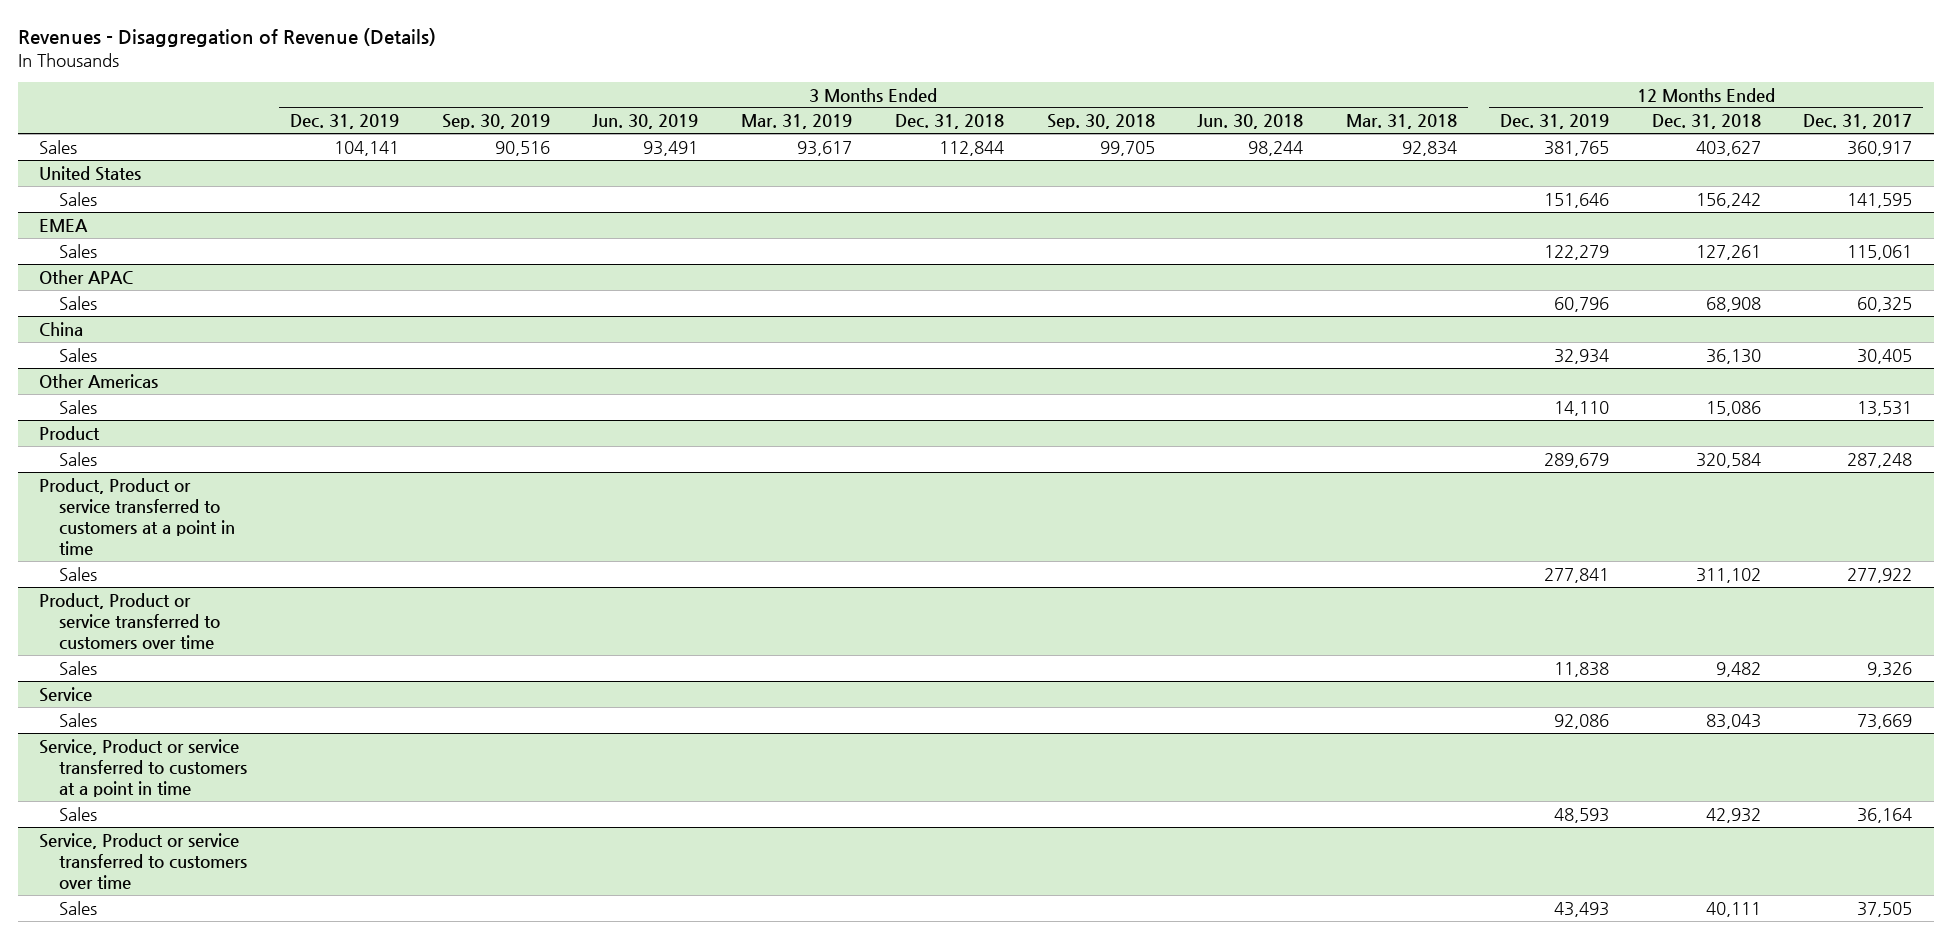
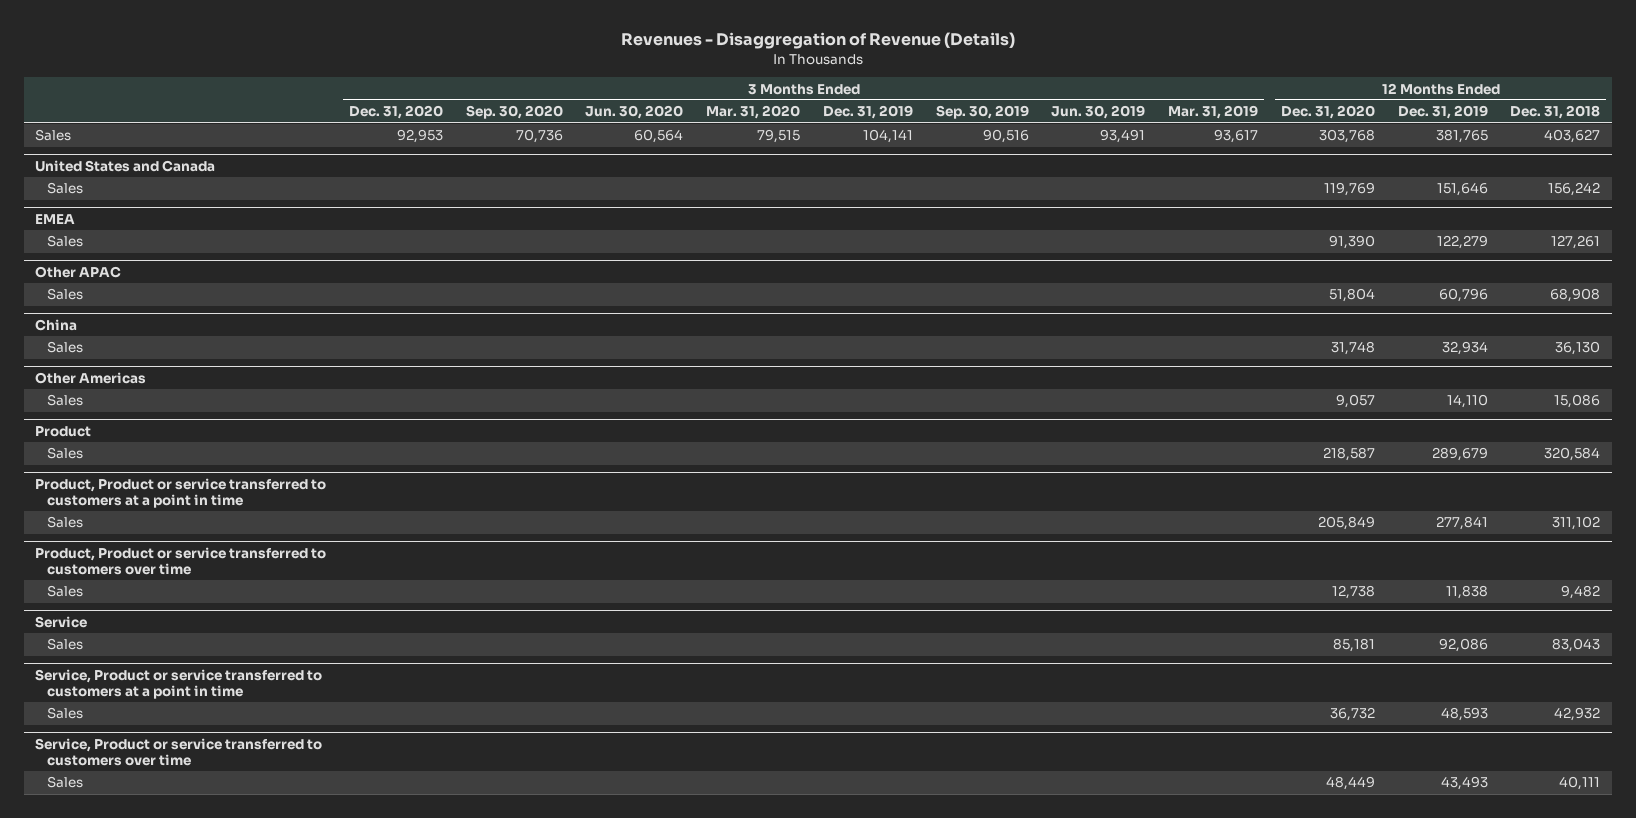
- | 3 Months Ended Dec. 31, 2019 | 3 Months Ended Sep. 30, 2019 | 3 Months Ended Jun. 30, 2019 | 3 Months Ended Mar. 31, 2019 | 3 Months Ended Dec. 31, 2018 | 3 Months Ended Sep. 30, 2018 | 3 Months Ended Jun. 30, 2018 | 3 Months Ended Mar. 31, 2018 | 12 Months Ended Dec. 31, 2019 | 12 Months Ended Dec. 31, 2018 | 12 Months Ended Dec. 31, 2017
+ | 3 Months Ended Dec. 31, 2020 | 3 Months Ended Sep. 30, 2020 | 3 Months Ended Jun. 30, 2020 | 3 Months Ended Mar. 31, 2020 | 3 Months Ended Dec. 31, 2019 | 3 Months Ended Sep. 30, 2019 | 3 Months Ended Jun. 30, 2019 | 3 Months Ended Mar. 31, 2019 | 12 Months Ended Dec. 31, 2020 | 12 Months Ended Dec. 31, 2019 | 12 Months Ended Dec. 31, 2018
- United States
+ United States and Canada

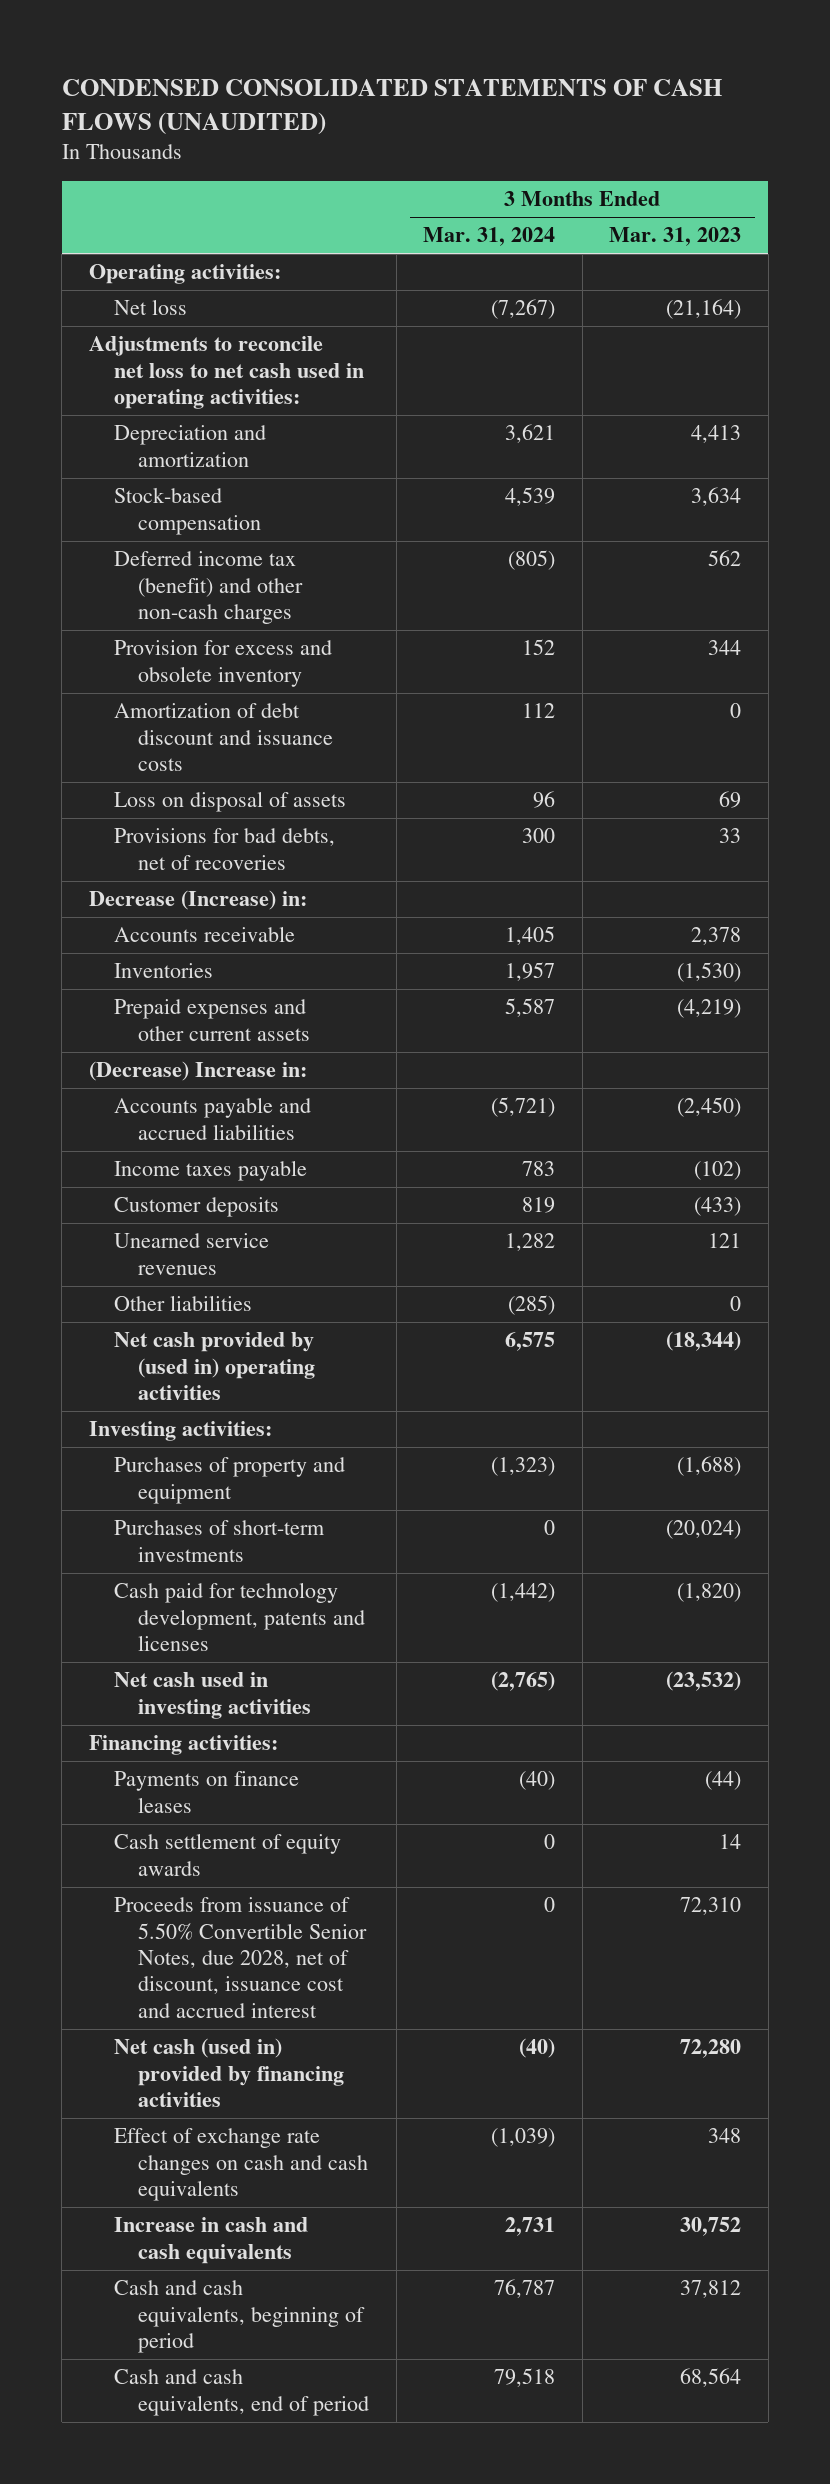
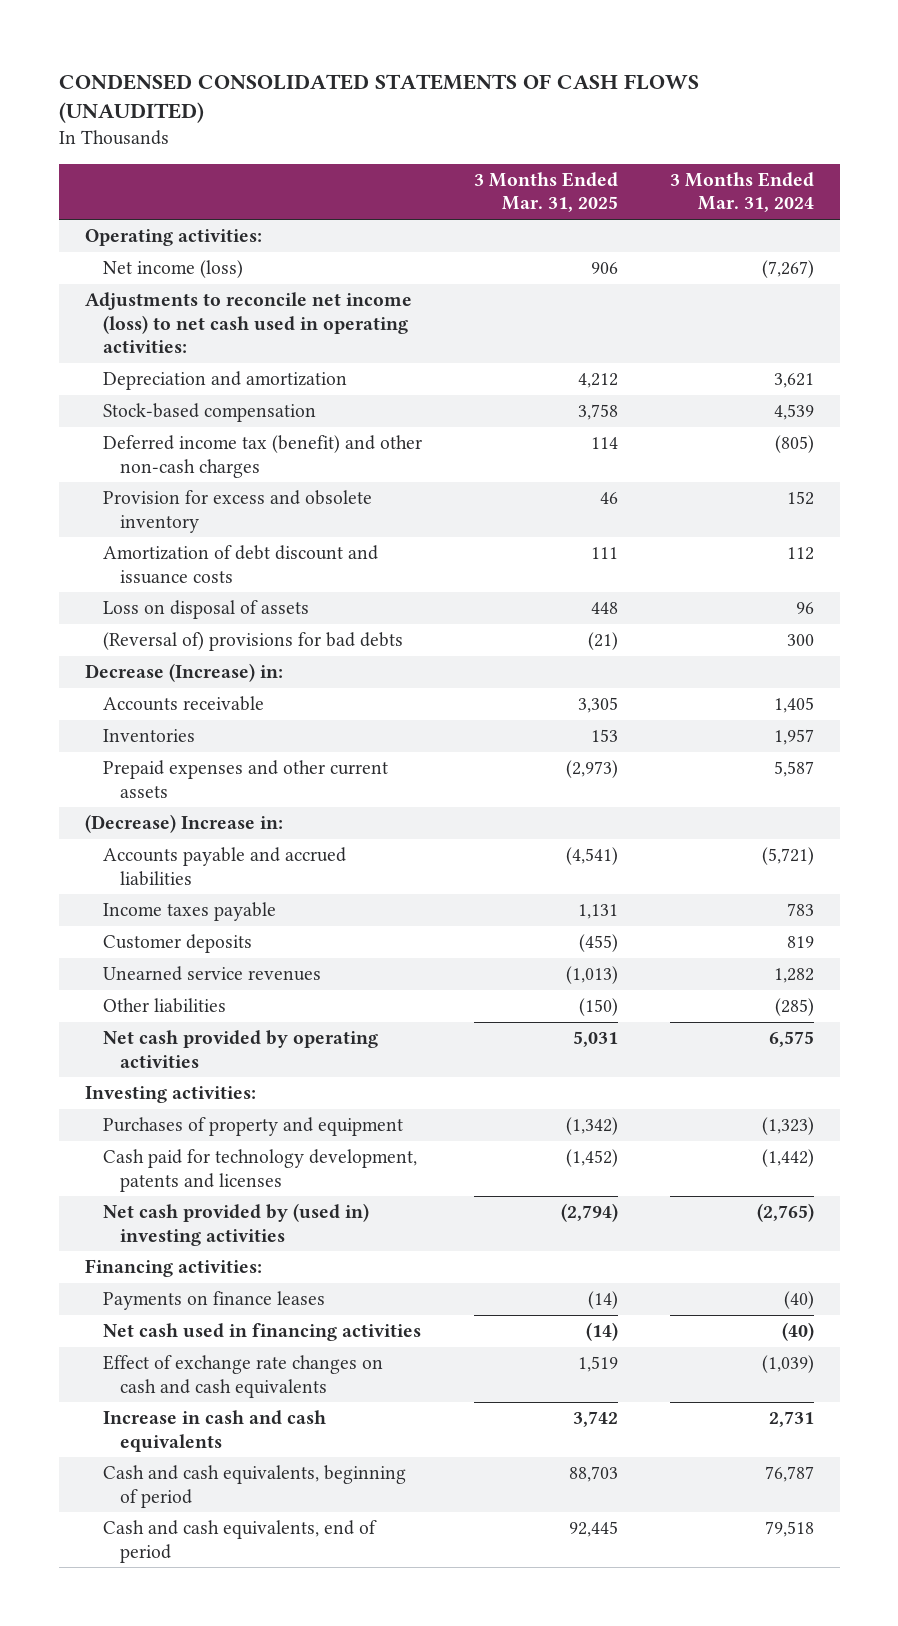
- | 3 Months Ended Mar. 31, 2024 | 3 Months Ended Mar. 31, 2023
+ | 3 Months Ended Mar. 31, 2025 | 3 Months Ended Mar. 31, 2024
- Net loss | (7,267) | (21,164)
- Adjustments to reconcile net loss to net cash used in operating activities:
+ Net income (loss) | 906 | (7,267)
+ Adjustments to reconcile net income (loss) to net cash used in operating activities:
- Provisions for bad debts, net of recoveries | 300 | 33
+ (Reversal of) provisions for bad debts | (21) | 300
- Net cash provided by (used in) operating activities | 6,575 | (18,344)
+ Net cash provided by operating activities | 5,031 | 6,575
- Purchases of short-term investments | 0 | (20,024)
- Net cash used in investing activities | (2,765) | (23,532)
+ Net cash provided by (used in) investing activities | (2,794) | (2,765)
- Cash settlement of equity awards | 0 | 14
- Proceeds from issuance of 5.50% Convertible Senior Notes, due 2028, net of discount, issuance cost and accrued interest | 0 | 72,310
- Net cash (used in) provided by financing activities | (40) | 72,280
+ Net cash used in financing activities | (14) | (40)

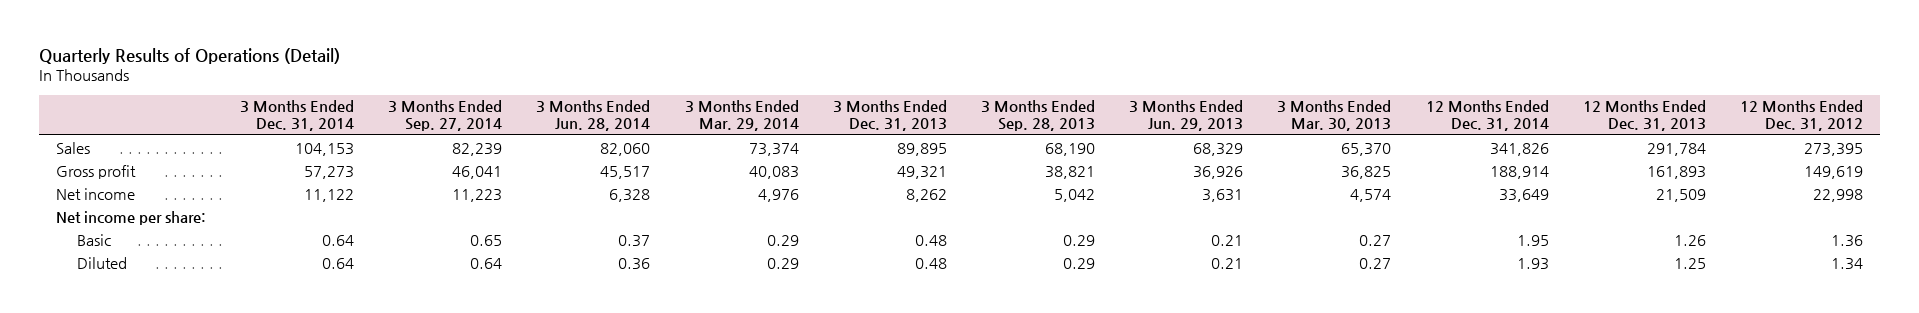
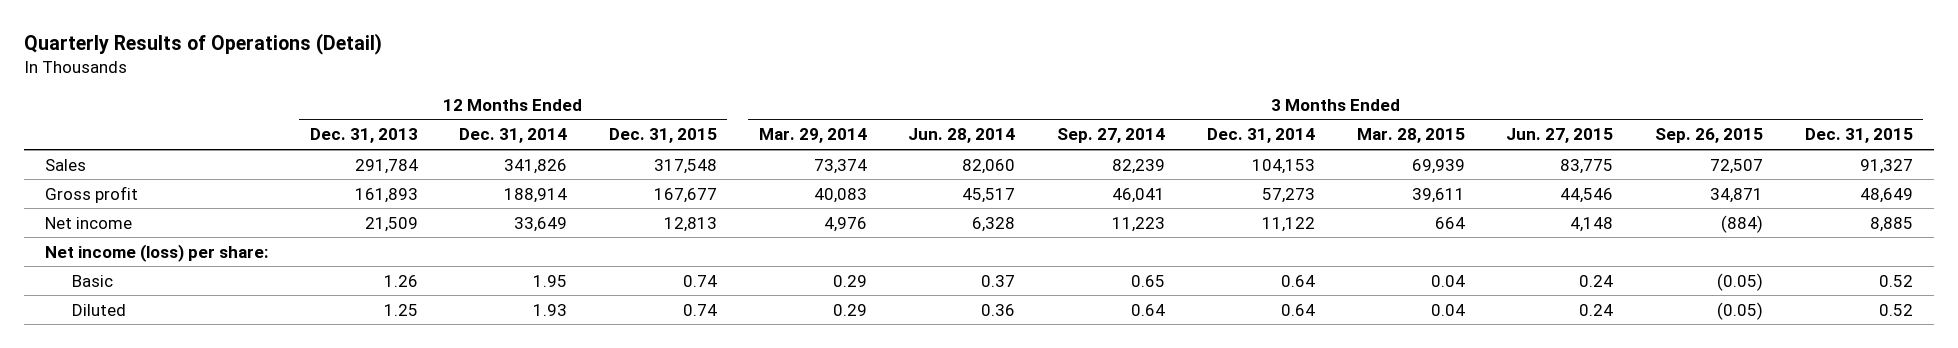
- | 3 Months Ended Dec. 31, 2014 | 3 Months Ended Sep. 27, 2014 | 3 Months Ended Jun. 28, 2014 | 3 Months Ended Mar. 29, 2014 | 3 Months Ended Dec. 31, 2013 | 3 Months Ended Sep. 28, 2013 | 3 Months Ended Jun. 29, 2013 | 3 Months Ended Mar. 30, 2013 | 12 Months Ended Dec. 31, 2014 | 12 Months Ended Dec. 31, 2013 | 12 Months Ended Dec. 31, 2012
+ | 12 Months Ended Dec. 31, 2013 | 12 Months Ended Dec. 31, 2014 | 12 Months Ended Dec. 31, 2015 | 3 Months Ended Mar. 29, 2014 | 3 Months Ended Jun. 28, 2014 | 3 Months Ended Sep. 27, 2014 | 3 Months Ended Dec. 31, 2014 | 3 Months Ended Mar. 28, 2015 | 3 Months Ended Jun. 27, 2015 | 3 Months Ended Sep. 26, 2015 | 3 Months Ended Dec. 31, 2015
- Net income per share:
+ Net income (loss) per share:

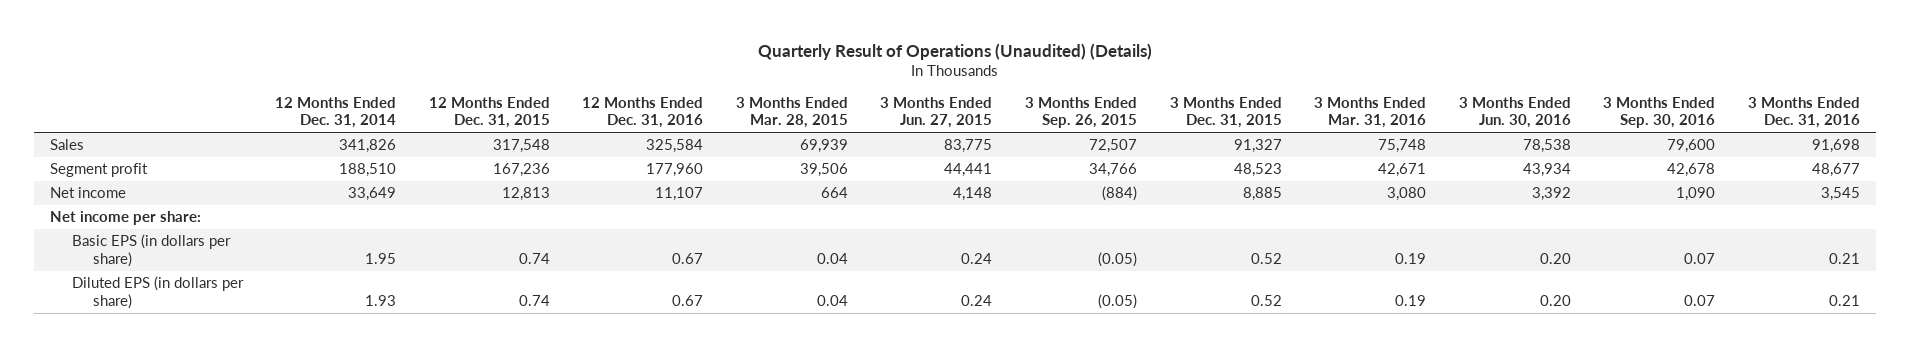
- Quarterly Results of Operations (Detail)
+ Quarterly Result of Operations (Unaudited) (Details)
- | 12 Months Ended Dec. 31, 2013 | 12 Months Ended Dec. 31, 2014 | 12 Months Ended Dec. 31, 2015 | 3 Months Ended Mar. 29, 2014 | 3 Months Ended Jun. 28, 2014 | 3 Months Ended Sep. 27, 2014 | 3 Months Ended Dec. 31, 2014 | 3 Months Ended Mar. 28, 2015 | 3 Months Ended Jun. 27, 2015 | 3 Months Ended Sep. 26, 2015 | 3 Months Ended Dec. 31, 2015
+ | 12 Months Ended Dec. 31, 2014 | 12 Months Ended Dec. 31, 2015 | 12 Months Ended Dec. 31, 2016 | 3 Months Ended Mar. 28, 2015 | 3 Months Ended Jun. 27, 2015 | 3 Months Ended Sep. 26, 2015 | 3 Months Ended Dec. 31, 2015 | 3 Months Ended Mar. 31, 2016 | 3 Months Ended Jun. 30, 2016 | 3 Months Ended Sep. 30, 2016 | 3 Months Ended Dec. 31, 2016
- Gross profit | 161,893 | 188,914 | 167,677 | 40,083 | 45,517 | 46,041 | 57,273 | 39,611 | 44,546 | 34,871 | 48,649
+ Segment profit | 188,510 | 167,236 | 177,960 | 39,506 | 44,441 | 34,766 | 48,523 | 42,671 | 43,934 | 42,678 | 48,677
- Net income (loss) per share:
- Basic | 1.26 | 1.95 | 0.74 | 0.29 | 0.37 | 0.65 | 0.64 | 0.04 | 0.24 | (0.05) | 0.52
- Diluted | 1.25 | 1.93 | 0.74 | 0.29 | 0.36 | 0.64 | 0.64 | 0.04 | 0.24 | (0.05) | 0.52
+ Net income per share:
+ Basic EPS (in dollars per share) | 1.95 | 0.74 | 0.67 | 0.04 | 0.24 | (0.05) | 0.52 | 0.19 | 0.20 | 0.07 | 0.21
+ Diluted EPS (in dollars per share) | 1.93 | 0.74 | 0.67 | 0.04 | 0.24 | (0.05) | 0.52 | 0.19 | 0.20 | 0.07 | 0.21

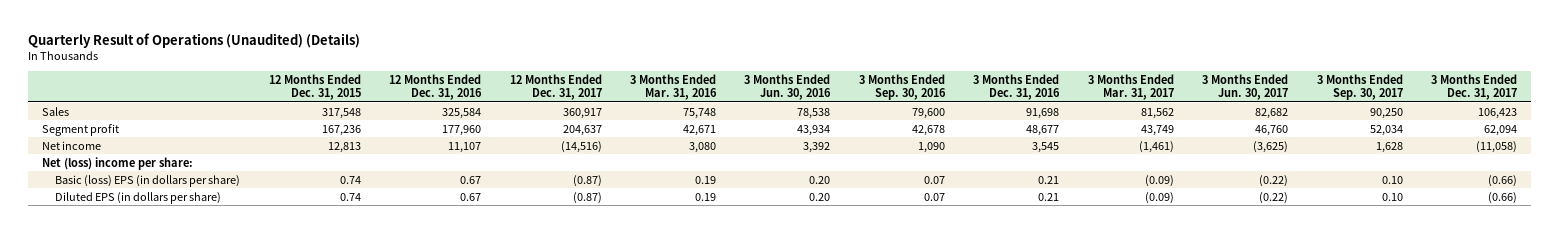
- | 12 Months Ended Dec. 31, 2014 | 12 Months Ended Dec. 31, 2015 | 12 Months Ended Dec. 31, 2016 | 3 Months Ended Mar. 28, 2015 | 3 Months Ended Jun. 27, 2015 | 3 Months Ended Sep. 26, 2015 | 3 Months Ended Dec. 31, 2015 | 3 Months Ended Mar. 31, 2016 | 3 Months Ended Jun. 30, 2016 | 3 Months Ended Sep. 30, 2016 | 3 Months Ended Dec. 31, 2016
+ | 12 Months Ended Dec. 31, 2015 | 12 Months Ended Dec. 31, 2016 | 12 Months Ended Dec. 31, 2017 | 3 Months Ended Mar. 31, 2016 | 3 Months Ended Jun. 30, 2016 | 3 Months Ended Sep. 30, 2016 | 3 Months Ended Dec. 31, 2016 | 3 Months Ended Mar. 31, 2017 | 3 Months Ended Jun. 30, 2017 | 3 Months Ended Sep. 30, 2017 | 3 Months Ended Dec. 31, 2017
- Net income per share:
- Basic EPS (in dollars per share) | 1.95 | 0.74 | 0.67 | 0.04 | 0.24 | (0.05) | 0.52 | 0.19 | 0.20 | 0.07 | 0.21
+ Net (loss) income per share:
+ Basic (loss) EPS (in dollars per share) | 0.74 | 0.67 | (0.87) | 0.19 | 0.20 | 0.07 | 0.21 | (0.09) | (0.22) | 0.10 | (0.66)

